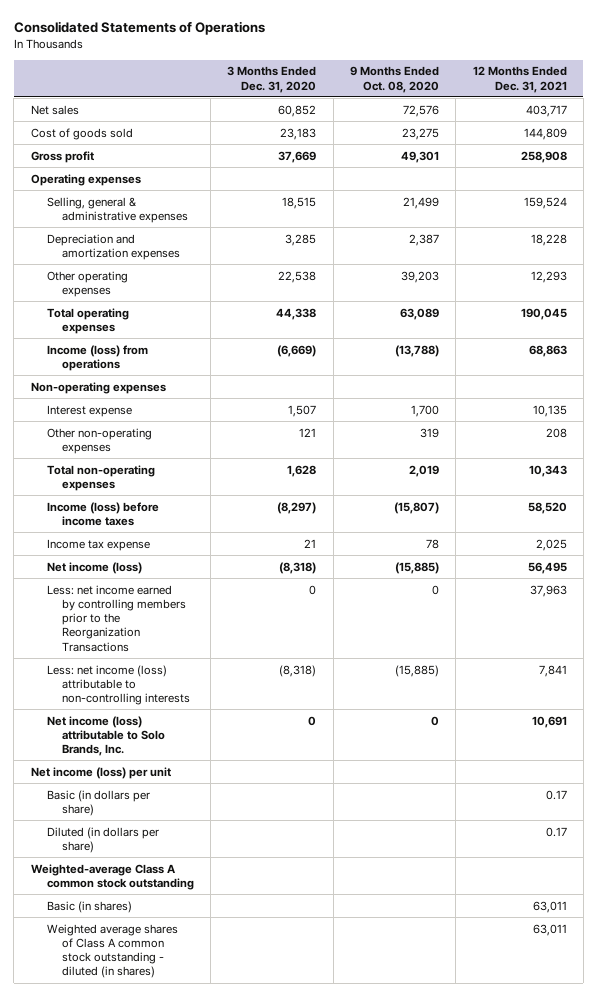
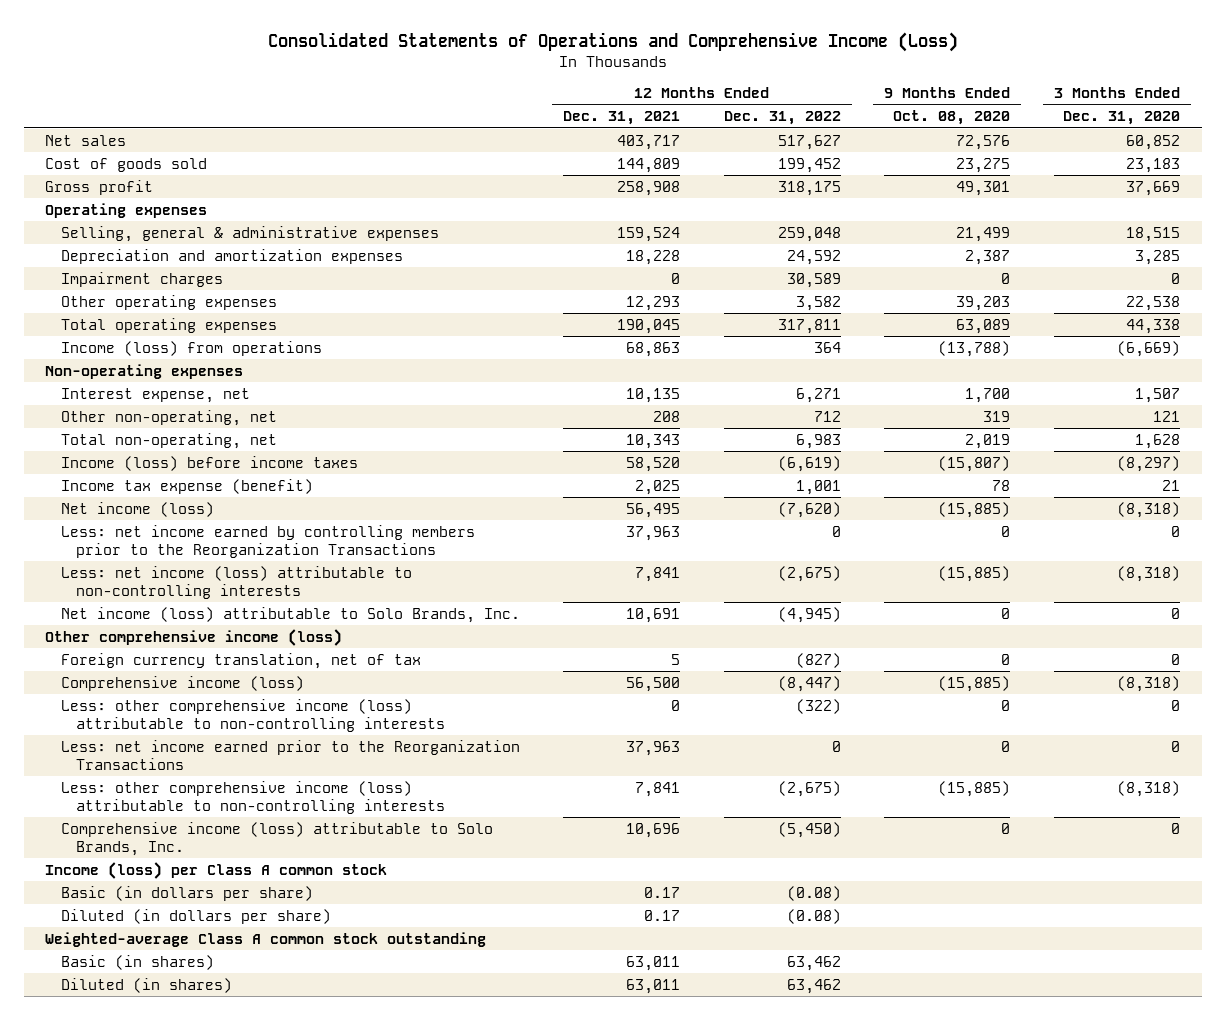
- Consolidated Statements of Operations
+ Consolidated Statements of Operations and Comprehensive Income (Loss)
- | 3 Months Ended Dec. 31, 2020 | 9 Months Ended Oct. 08, 2020 | 12 Months Ended Dec. 31, 2021
+ | 12 Months Ended Dec. 31, 2021 | 12 Months Ended Dec. 31, 2022 | 9 Months Ended Oct. 08, 2020 | 3 Months Ended Dec. 31, 2020
+ Impairment charges | 0 | 30,589 | 0 | 0
- Interest expense | 1,507 | 1,700 | 10,135
- Other non-operating expenses | 121 | 319 | 208
- Total non-operating expenses | 1,628 | 2,019 | 10,343
+ Interest expense, net | 10,135 | 6,271 | 1,700 | 1,507
+ Other non-operating, net | 208 | 712 | 319 | 121
+ Total non-operating, net | 10,343 | 6,983 | 2,019 | 1,628
- Income tax expense | 21 | 78 | 2,025
+ Income tax expense (benefit) | 2,025 | 1,001 | 78 | 21
- Net income (loss) per unit
+ Other comprehensive income (loss)
+ Foreign currency translation, net of tax | 5 | (827) | 0 | 0
+ Comprehensive income (loss) | 56,500 | (8,447) | (15,885) | (8,318)
+ Less: other comprehensive income (loss) attributable to non-controlling interests | 0 | (322) | 0 | 0
+ Less: net income earned prior to the Reorganization Transactions | 37,963 | 0 | 0 | 0
+ Less: other comprehensive income (loss) attributable to non-controlling interests | 7,841 | (2,675) | (15,885) | (8,318)
+ Comprehensive income (loss) attributable to Solo Brands, Inc. | 10,696 | (5,450) | 0 | 0
+ Income (loss) per Class A common stock
- Weighted average shares of Class A common stock outstanding - diluted (in shares) | | | 63,011
+ Diluted (in shares) | 63,011 | 63,462 | |

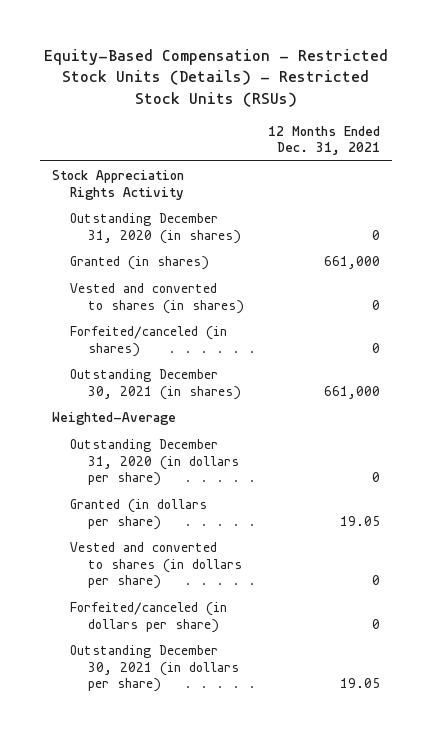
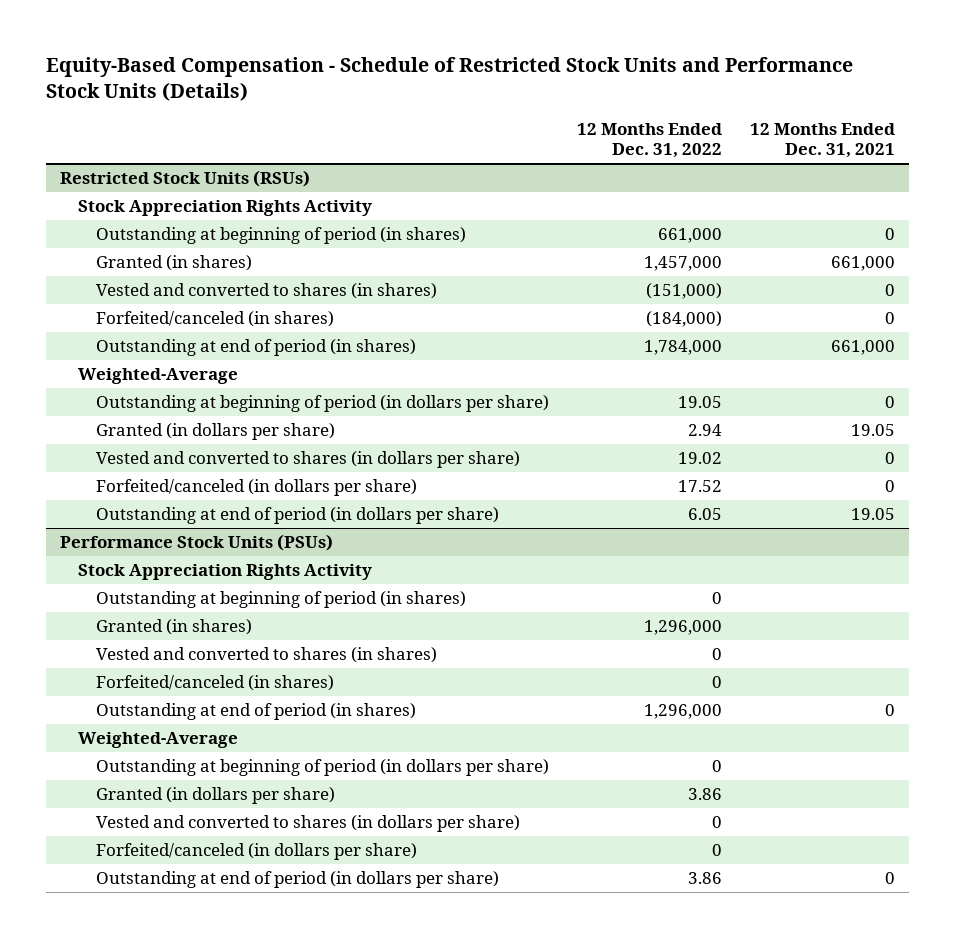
- Equity-Based Compensation - Restricted Stock Units (Details) - Restricted Stock Units (RSUs)
+ Equity-Based Compensation - Schedule of Restricted Stock Units and Performance Stock Units (Details)
- | 12 Months Ended Dec. 31, 2021
+ | 12 Months Ended Dec. 31, 2022 | 12 Months Ended Dec. 31, 2021
+ Restricted Stock Units (RSUs)
- Outstanding December 31, 2020 (in shares) | 0
+ Outstanding at beginning of period (in shares) | 661,000 | 0
- Outstanding December 30, 2021 (in shares) | 661,000
+ Outstanding at end of period (in shares) | 1,784,000 | 661,000
- Outstanding December 31, 2020 (in dollars per share) | 0
+ Outstanding at beginning of period (in dollars per share) | 19.05 | 0
- Outstanding December 30, 2021 (in dollars per share) | 19.05
+ Outstanding at end of period (in dollars per share) | 6.05 | 19.05
+ Performance Stock Units (PSUs)
+ Stock Appreciation Rights Activity
+ Outstanding at beginning of period (in shares) | 0 |
+ Granted (in shares) | 1,296,000 |
+ Vested and converted to shares (in shares) | 0 |
+ Forfeited/canceled (in shares) | 0 |
+ Outstanding at end of period (in shares) | 1,296,000 | 0
+ Weighted-Average
+ Outstanding at beginning of period (in dollars per share) | 0 |
+ Granted (in dollars per share) | 3.86 |
+ Vested and converted to shares (in dollars per share) | 0 |
+ Forfeited/canceled (in dollars per share) | 0 |
+ Outstanding at end of period (in dollars per share) | 3.86 | 0

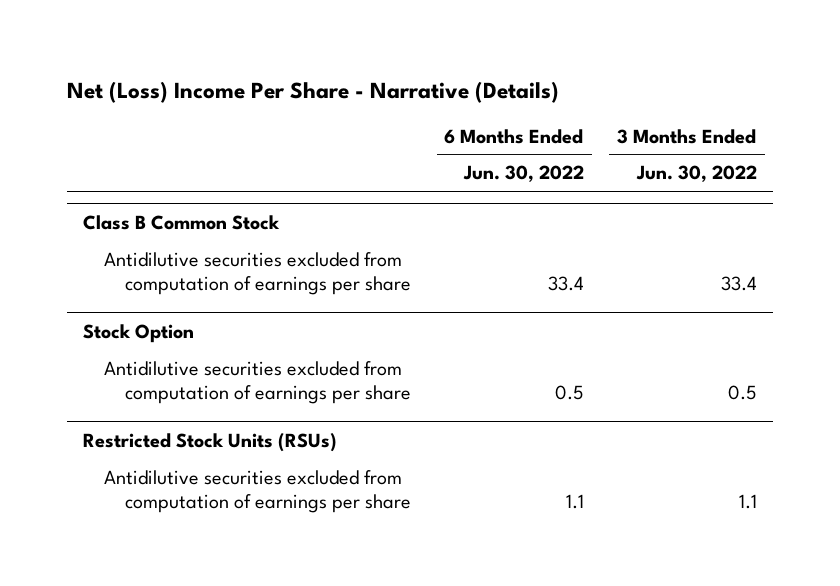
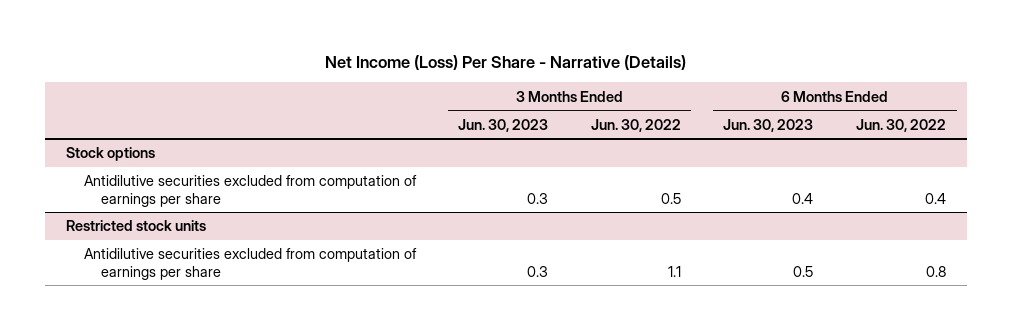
- Net (Loss) Income Per Share - Narrative (Details)
+ Net Income (Loss) Per Share - Narrative (Details)
- | 6 Months Ended Jun. 30, 2022 | 3 Months Ended Jun. 30, 2022
+ | 3 Months Ended Jun. 30, 2023 | 3 Months Ended Jun. 30, 2022 | 6 Months Ended Jun. 30, 2023 | 6 Months Ended Jun. 30, 2022
- Class B Common Stock
- Antidilutive securities excluded from computation of earnings per share | 33.4 | 33.4
- Stock Option
- Antidilutive securities excluded from computation of earnings per share | 0.5 | 0.5
- Restricted Stock Units (RSUs)
- Antidilutive securities excluded from computation of earnings per share | 1.1 | 1.1
+ Stock options
+ Antidilutive securities excluded from computation of earnings per share | 0.3 | 0.5 | 0.4 | 0.4
+ Restricted stock units
+ Antidilutive securities excluded from computation of earnings per share | 0.3 | 1.1 | 0.5 | 0.8

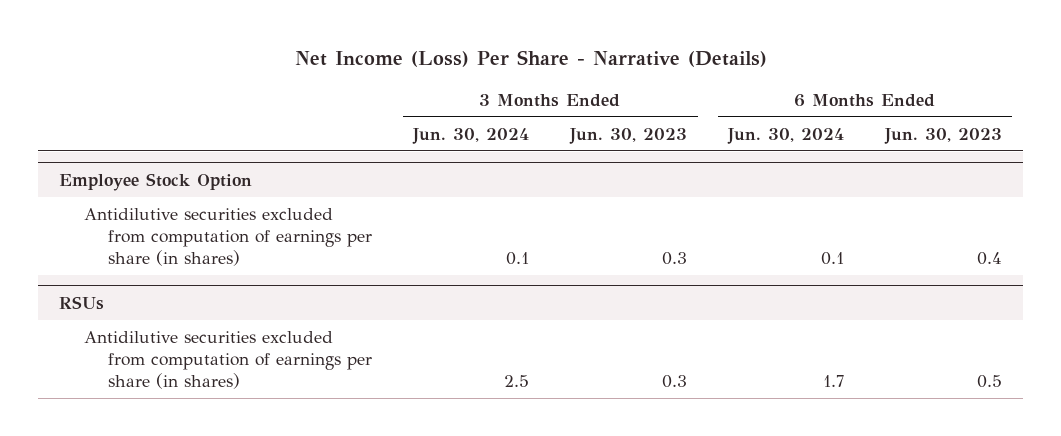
- | 3 Months Ended Jun. 30, 2023 | 3 Months Ended Jun. 30, 2022 | 6 Months Ended Jun. 30, 2023 | 6 Months Ended Jun. 30, 2022
+ | 3 Months Ended Jun. 30, 2024 | 3 Months Ended Jun. 30, 2023 | 6 Months Ended Jun. 30, 2024 | 6 Months Ended Jun. 30, 2023
- Stock options
- Antidilutive securities excluded from computation of earnings per share | 0.3 | 0.5 | 0.4 | 0.4
- Restricted stock units
- Antidilutive securities excluded from computation of earnings per share | 0.3 | 1.1 | 0.5 | 0.8
+ Employee Stock Option
+ Antidilutive securities excluded from computation of earnings per share (in shares) | 0.1 | 0.3 | 0.1 | 0.4
+ RSUs
+ Antidilutive securities excluded from computation of earnings per share (in shares) | 2.5 | 0.3 | 1.7 | 0.5

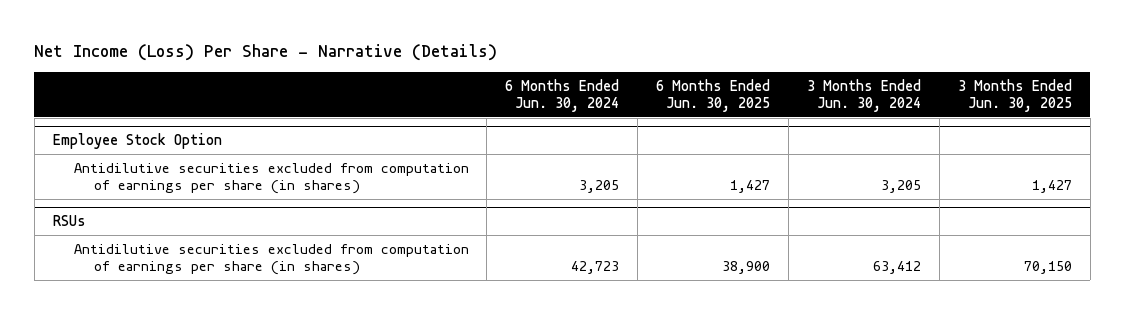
- | 3 Months Ended Jun. 30, 2024 | 3 Months Ended Jun. 30, 2023 | 6 Months Ended Jun. 30, 2024 | 6 Months Ended Jun. 30, 2023
+ | 6 Months Ended Jun. 30, 2024 | 6 Months Ended Jun. 30, 2025 | 3 Months Ended Jun. 30, 2024 | 3 Months Ended Jun. 30, 2025
@ Employee Stock Option
- Antidilutive securities excluded from computation of earnings per share (in shares) | 0.1 | 0.3 | 0.1 | 0.4
+ Antidilutive securities excluded from computation of earnings per share (in shares) | 3,205 | 1,427 | 3,205 | 1,427
@ RSUs
- Antidilutive securities excluded from computation of earnings per share (in shares) | 2.5 | 0.3 | 1.7 | 0.5
+ Antidilutive securities excluded from computation of earnings per share (in shares) | 42,723 | 38,900 | 63,412 | 70,150

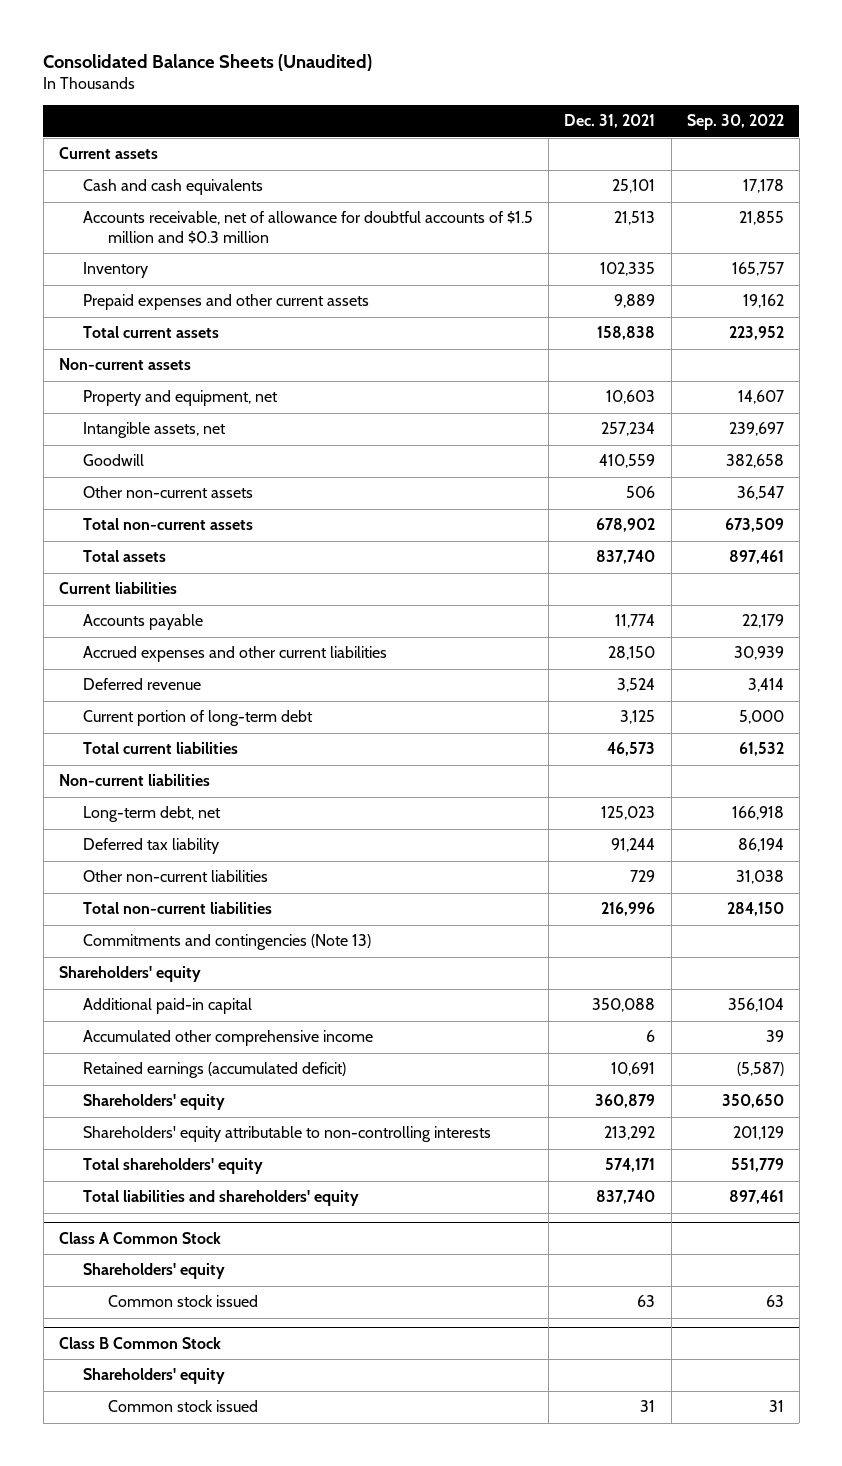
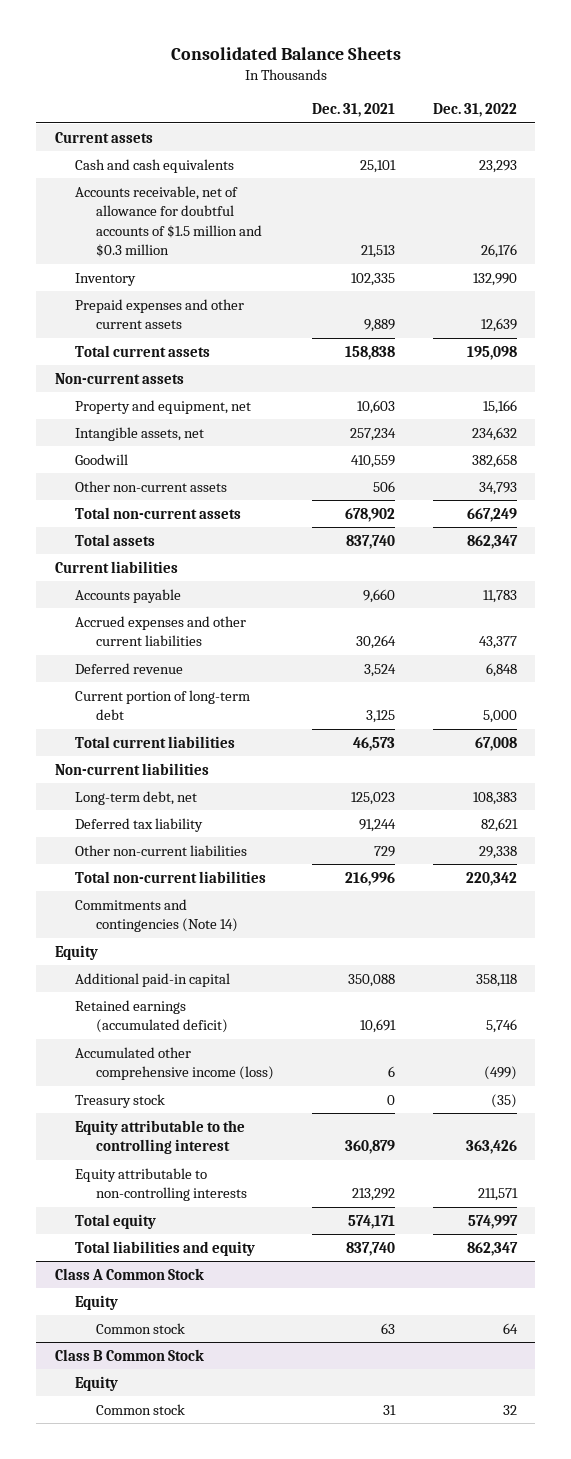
- Consolidated Balance Sheets (Unaudited)
+ Consolidated Balance Sheets
- | Dec. 31, 2021 | Sep. 30, 2022
+ | Dec. 31, 2021 | Dec. 31, 2022
- Accounts payable | 11,774 | 22,179
- Accrued expenses and other current liabilities | 28,150 | 30,939
+ Accounts payable | 9,660 | 11,783
+ Accrued expenses and other current liabilities | 30,264 | 43,377
- Commitments and contingencies (Note 13)
- Shareholders' equity
+ Commitments and contingencies (Note 14)
+ Equity
- Accumulated other comprehensive income | 6 | 39
- Shareholders' equity | 360,879 | 350,650
- Shareholders' equity attributable to non-controlling interests | 213,292 | 201,129
- Total shareholders' equity | 574,171 | 551,779
- Total liabilities and shareholders' equity | 837,740 | 897,461
+ Accumulated other comprehensive income (loss) | 6 | (499)
+ Treasury stock | 0 | (35)
+ Equity attributable to the controlling interest | 360,879 | 363,426
+ Equity attributable to non-controlling interests | 213,292 | 211,571
+ Total equity | 574,171 | 574,997
+ Total liabilities and equity | 837,740 | 862,347
@ Class A Common Stock
- Shareholders' equity
- Common stock issued | 63 | 63
+ Equity
+ Common stock | 63 | 64
@ Class B Common Stock
- Shareholders' equity
- Common stock issued | 31 | 31
+ Equity
+ Common stock | 31 | 32

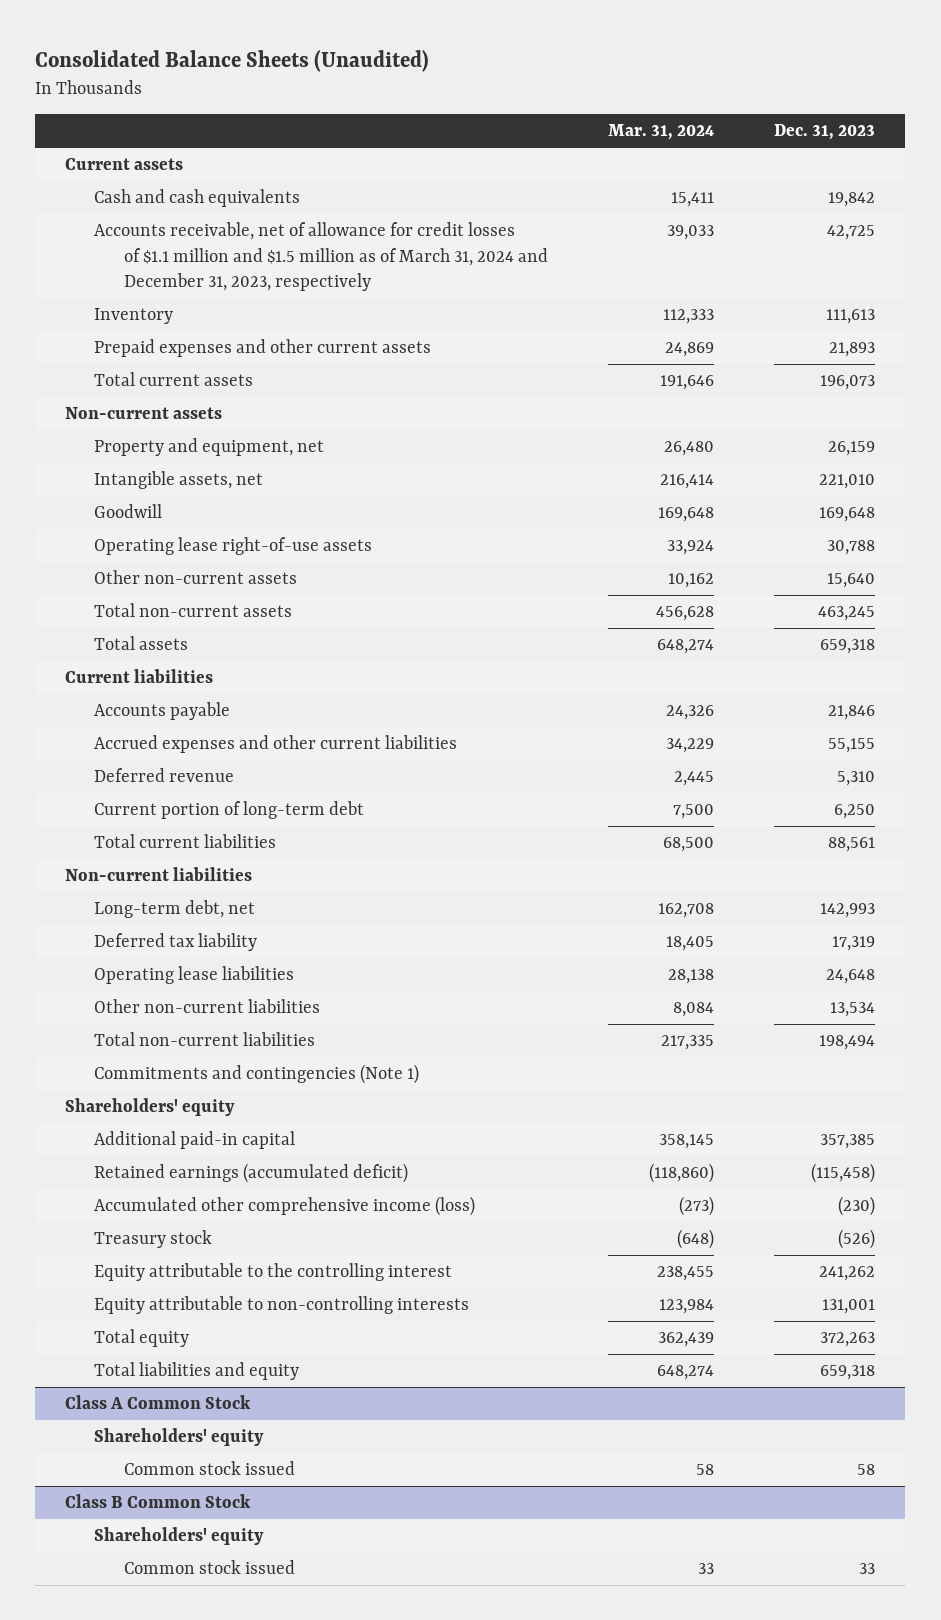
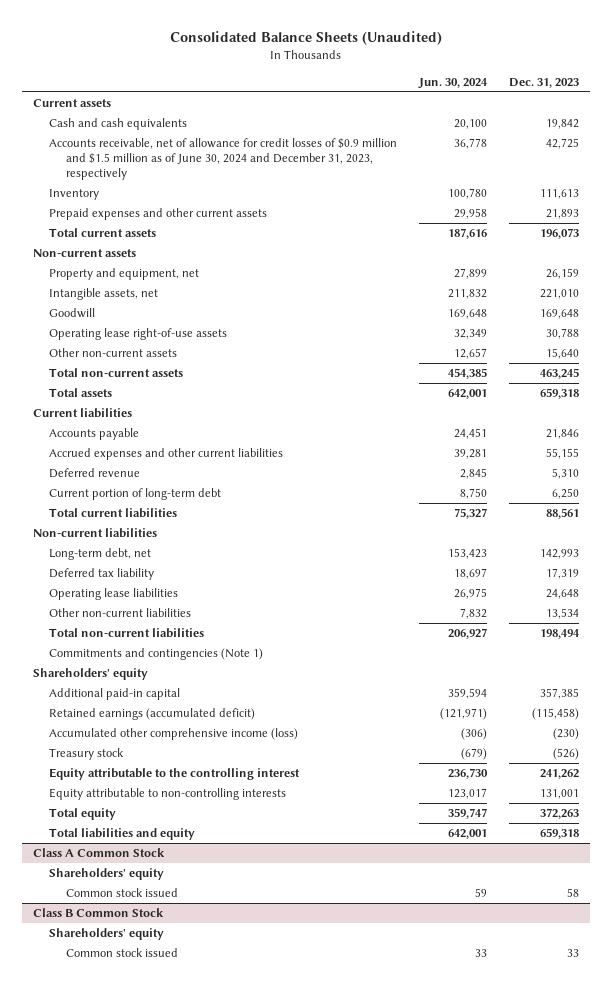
- | Mar. 31, 2024 | Dec. 31, 2023
+ | Jun. 30, 2024 | Dec. 31, 2023
- Accounts receivable, net of allowance for credit losses of $1.1 million and $1.5 million as of March 31, 2024 and December 31, 2023, respectively | 39,033 | 42,725
+ Accounts receivable, net of allowance for credit losses of $0.9 million and $1.5 million as of June 30, 2024 and December 31, 2023, respectively | 36,778 | 42,725

